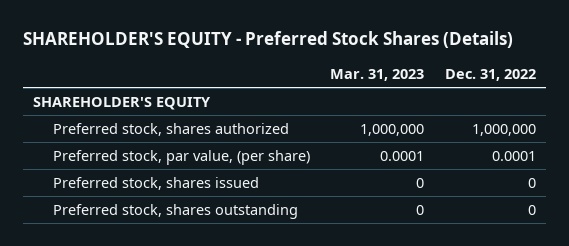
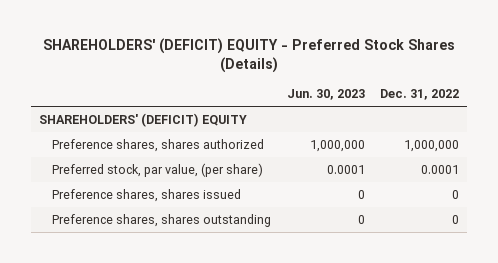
- SHAREHOLDER'S EQUITY - Preferred Stock Shares (Details)
+ SHAREHOLDERS' (DEFICIT) EQUITY - Preferred Stock Shares (Details)
- | Mar. 31, 2023 | Dec. 31, 2022
+ | Jun. 30, 2023 | Dec. 31, 2022
- SHAREHOLDER'S EQUITY
- Preferred stock, shares authorized | 1,000,000 | 1,000,000
+ SHAREHOLDERS' (DEFICIT) EQUITY
+ Preference shares, shares authorized | 1,000,000 | 1,000,000
- Preferred stock, shares issued | 0 | 0
- Preferred stock, shares outstanding | 0 | 0
+ Preference shares, shares issued | 0 | 0
+ Preference shares, shares outstanding | 0 | 0

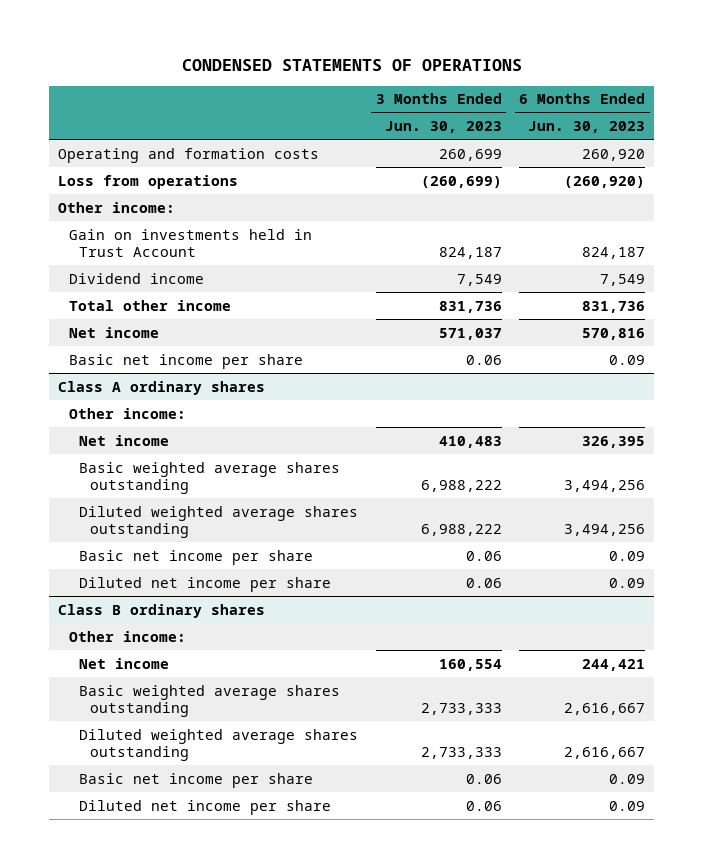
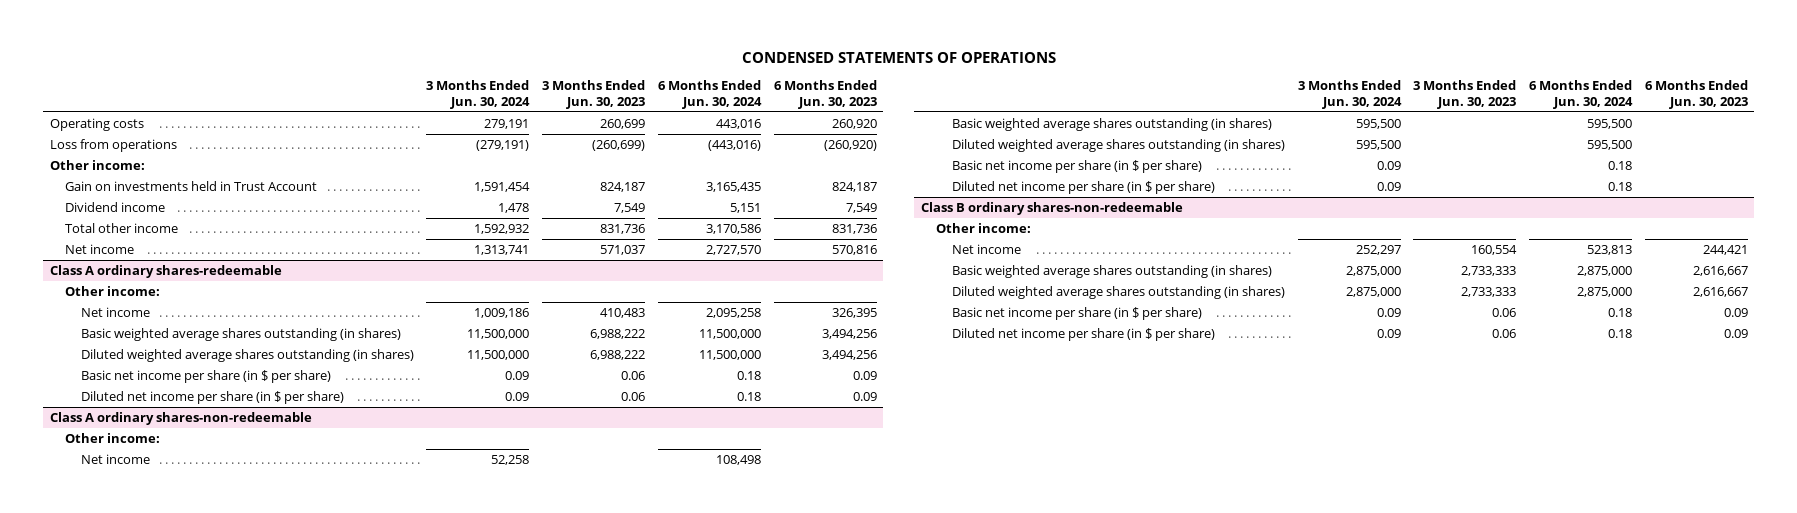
- | 3 Months Ended Jun. 30, 2023 | 6 Months Ended Jun. 30, 2023
+ | 3 Months Ended Jun. 30, 2024 | 3 Months Ended Jun. 30, 2023 | 6 Months Ended Jun. 30, 2024 | 6 Months Ended Jun. 30, 2023
- Operating and formation costs | 260,699 | 260,920
+ Operating costs | 279,191 | 260,699 | 443,016 | 260,920
- Basic net income per share | 0.06 | 0.09
- Class A ordinary shares
+ Class A ordinary shares-redeemable
- Basic weighted average shares outstanding | 6,988,222 | 3,494,256
- Diluted weighted average shares outstanding | 6,988,222 | 3,494,256
- Basic net income per share | 0.06 | 0.09
- Diluted net income per share | 0.06 | 0.09
- Class B ordinary shares
+ Basic weighted average shares outstanding (in shares) | 11,500,000 | 6,988,222 | 11,500,000 | 3,494,256
+ Diluted weighted average shares outstanding (in shares) | 11,500,000 | 6,988,222 | 11,500,000 | 3,494,256
+ Basic net income per share (in $ per share) | 0.09 | 0.06 | 0.18 | 0.09
+ Diluted net income per share (in $ per share) | 0.09 | 0.06 | 0.18 | 0.09
+ Class A ordinary shares-non-redeemable
+ Net income | 52,258 | | 108,498 |
+ Basic weighted average shares outstanding (in shares) | 595,500 | | 595,500 |
+ Diluted weighted average shares outstanding (in shares) | 595,500 | | 595,500 |
+ Basic net income per share (in $ per share) | 0.09 | | 0.18 |
+ Diluted net income per share (in $ per share) | 0.09 | | 0.18 |
+ Class B ordinary shares-non-redeemable
+ Other income:
- Basic weighted average shares outstanding | 2,733,333 | 2,616,667
- Diluted weighted average shares outstanding | 2,733,333 | 2,616,667
- Basic net income per share | 0.06 | 0.09
- Diluted net income per share | 0.06 | 0.09
+ Basic weighted average shares outstanding (in shares) | 2,875,000 | 2,733,333 | 2,875,000 | 2,616,667
+ Diluted weighted average shares outstanding (in shares) | 2,875,000 | 2,733,333 | 2,875,000 | 2,616,667
+ Basic net income per share (in $ per share) | 0.09 | 0.06 | 0.18 | 0.09
+ Diluted net income per share (in $ per share) | 0.09 | 0.06 | 0.18 | 0.09

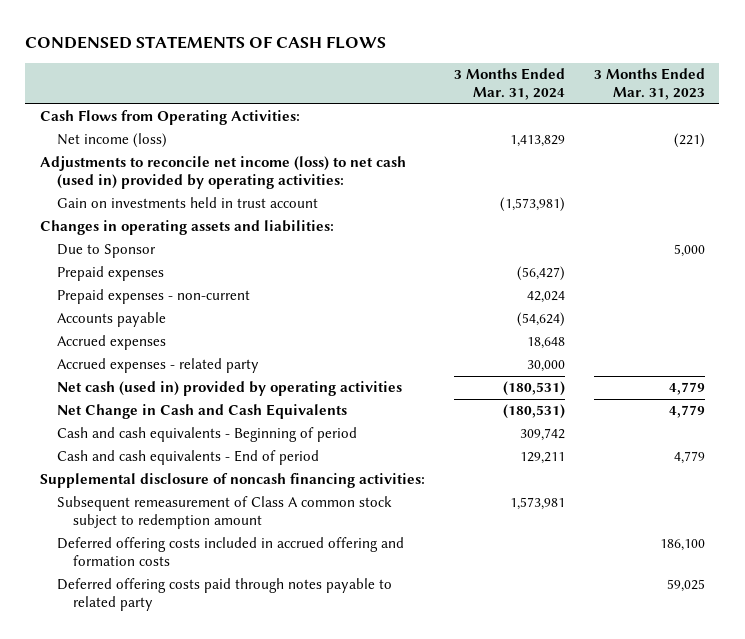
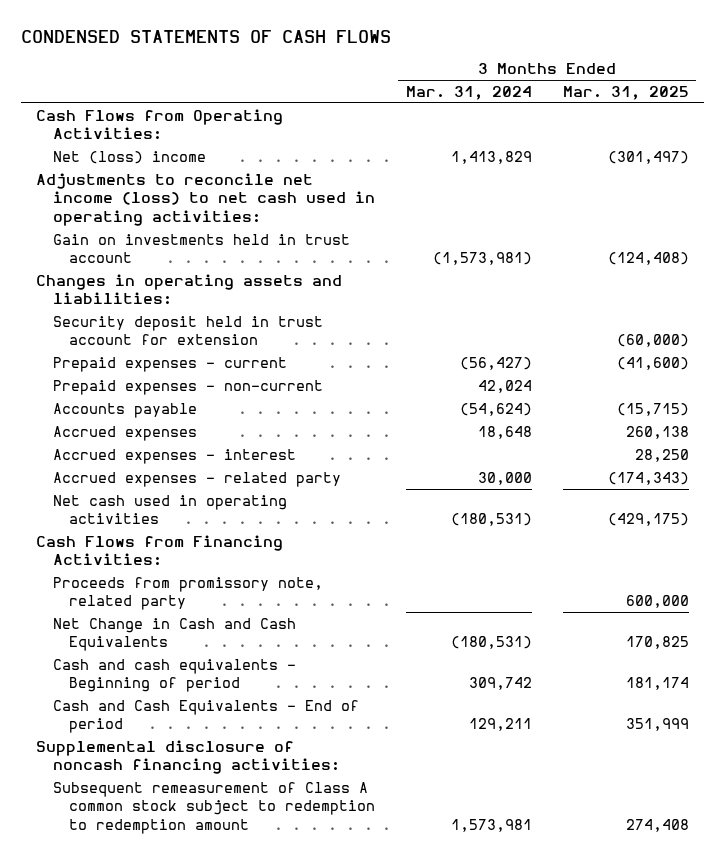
- | 3 Months Ended Mar. 31, 2024 | 3 Months Ended Mar. 31, 2023
+ | 3 Months Ended Mar. 31, 2024 | 3 Months Ended Mar. 31, 2025
- Net income (loss) | 1,413,829 | (221)
- Adjustments to reconcile net income (loss) to net cash (used in) provided by operating activities:
+ Net (loss) income | 1,413,829 | (301,497)
+ Adjustments to reconcile net income (loss) to net cash used in operating activities:
- Due to Sponsor | | 5,000
- Prepaid expenses | (56,427) |
+ Security deposit held in trust account for extension | | (60,000)
+ Prepaid expenses - current | (56,427) | (41,600)
+ Accrued expenses - interest | | 28,250
- Net cash (used in) provided by operating activities | (180,531) | 4,779
+ Net cash used in operating activities | (180,531) | (429,175)
+ Cash Flows from Financing Activities:
+ Proceeds from promissory note, related party | | 600,000
- Cash and cash equivalents - End of period | 129,211 | 4,779
+ Cash and Cash Equivalents - End of period | 129,211 | 351,999
- Subsequent remeasurement of Class A common stock subject to redemption amount | 1,573,981 |
- Deferred offering costs included in accrued offering and formation costs | | 186,100
- Deferred offering costs paid through notes payable to related party | | 59,025
+ Subsequent remeasurement of Class A common stock subject to redemption to redemption amount | 1,573,981 | 274,408

